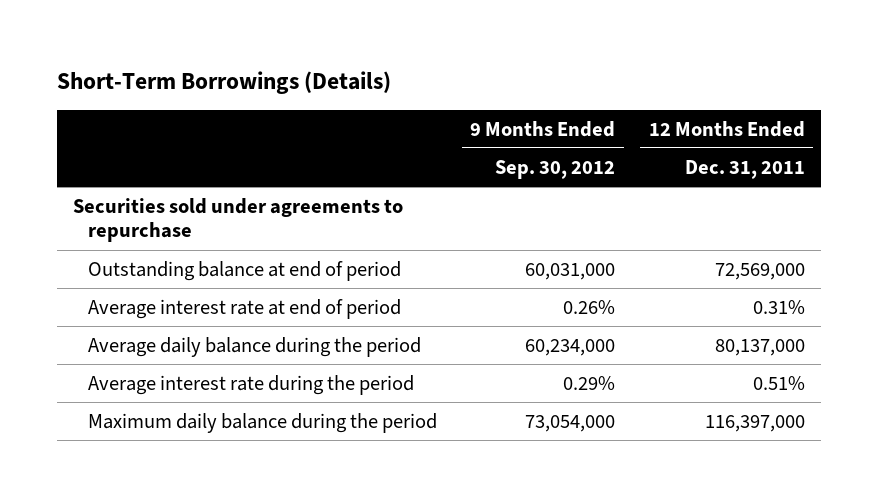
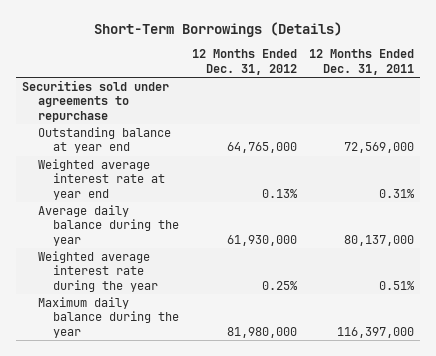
- | 9 Months Ended Sep. 30, 2012 | 12 Months Ended Dec. 31, 2011
+ | 12 Months Ended Dec. 31, 2012 | 12 Months Ended Dec. 31, 2011
- Outstanding balance at end of period | 60,031,000 | 72,569,000
- Average interest rate at end of period | 0.26% | 0.31%
- Average daily balance during the period | 60,234,000 | 80,137,000
- Average interest rate during the period | 0.29% | 0.51%
- Maximum daily balance during the period | 73,054,000 | 116,397,000
+ Outstanding balance at year end | 64,765,000 | 72,569,000
+ Weighted average interest rate at year end | 0.13% | 0.31%
+ Average daily balance during the year | 61,930,000 | 80,137,000
+ Weighted average interest rate during the year | 0.25% | 0.51%
+ Maximum daily balance during the year | 81,980,000 | 116,397,000

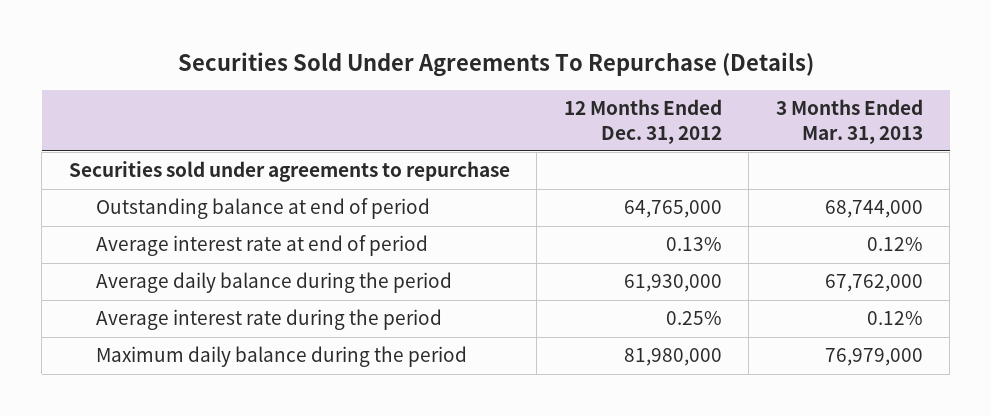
- Short-Term Borrowings (Details)
+ Securities Sold Under Agreements To Repurchase (Details)
- | 12 Months Ended Dec. 31, 2012 | 12 Months Ended Dec. 31, 2011
+ | 12 Months Ended Dec. 31, 2012 | 3 Months Ended Mar. 31, 2013
- Outstanding balance at year end | 64,765,000 | 72,569,000
- Weighted average interest rate at year end | 0.13% | 0.31%
- Average daily balance during the year | 61,930,000 | 80,137,000
- Weighted average interest rate during the year | 0.25% | 0.51%
- Maximum daily balance during the year | 81,980,000 | 116,397,000
+ Outstanding balance at end of period | 64,765,000 | 68,744,000
+ Average interest rate at end of period | 0.13% | 0.12%
+ Average daily balance during the period | 61,930,000 | 67,762,000
+ Average interest rate during the period | 0.25% | 0.12%
+ Maximum daily balance during the period | 81,980,000 | 76,979,000

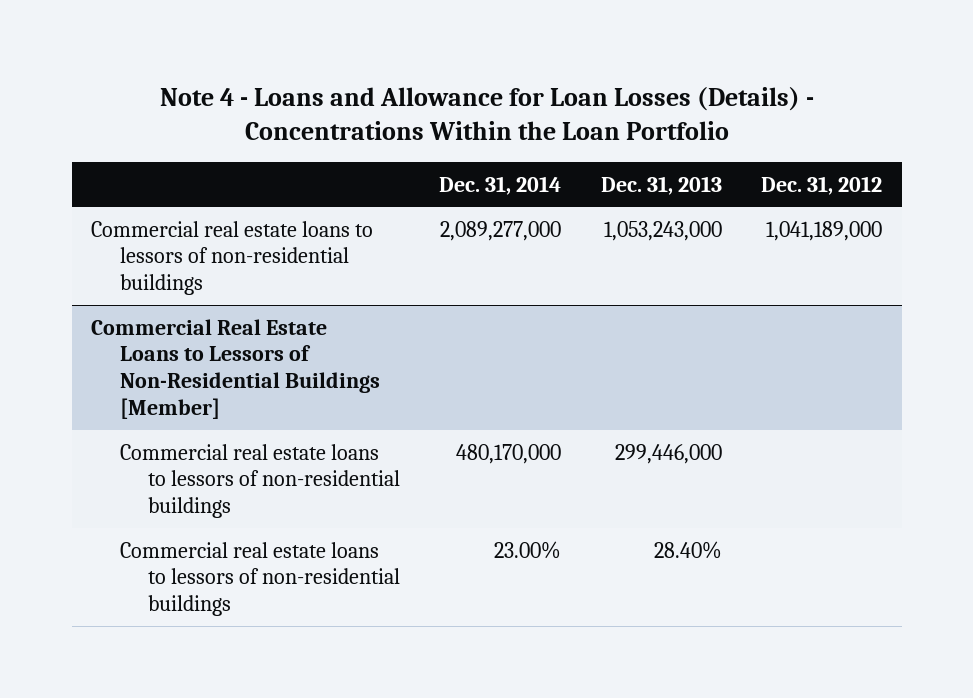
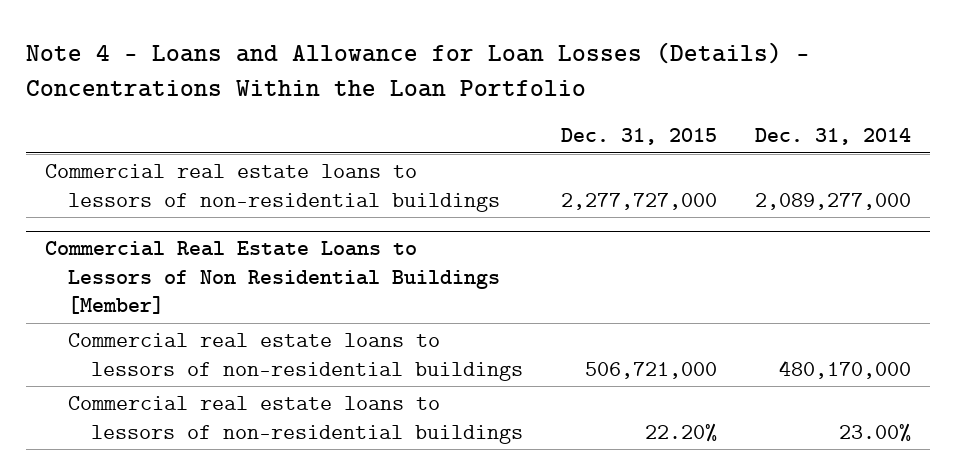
- | Dec. 31, 2014 | Dec. 31, 2013 | Dec. 31, 2012
+ | Dec. 31, 2015 | Dec. 31, 2014
- Commercial Real Estate Loans to Lessors of Non-Residential Buildings [Member]
+ Commercial Real Estate Loans to Lessors of Non Residential Buildings [Member]

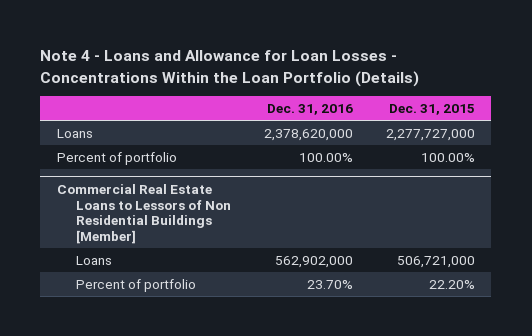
- Note 4 - Loans and Allowance for Loan Losses (Details) - Concentrations Within the Loan Portfolio
+ Note 4 - Loans and Allowance for Loan Losses - Concentrations Within the Loan Portfolio (Details)
- | Dec. 31, 2015 | Dec. 31, 2014
+ | Dec. 31, 2016 | Dec. 31, 2015
- Commercial real estate loans to lessors of non-residential buildings | 2,277,727,000 | 2,089,277,000
+ Loans | 2,378,620,000 | 2,277,727,000
+ Percent of portfolio | 100.00% | 100.00%
@ Commercial Real Estate Loans to Lessors of Non Residential Buildings [Member]
- Commercial real estate loans to lessors of non-residential buildings | 506,721,000 | 480,170,000
- Commercial real estate loans to lessors of non-residential buildings | 22.20% | 23.00%
+ Loans | 562,902,000 | 506,721,000
+ Percent of portfolio | 23.70% | 22.20%

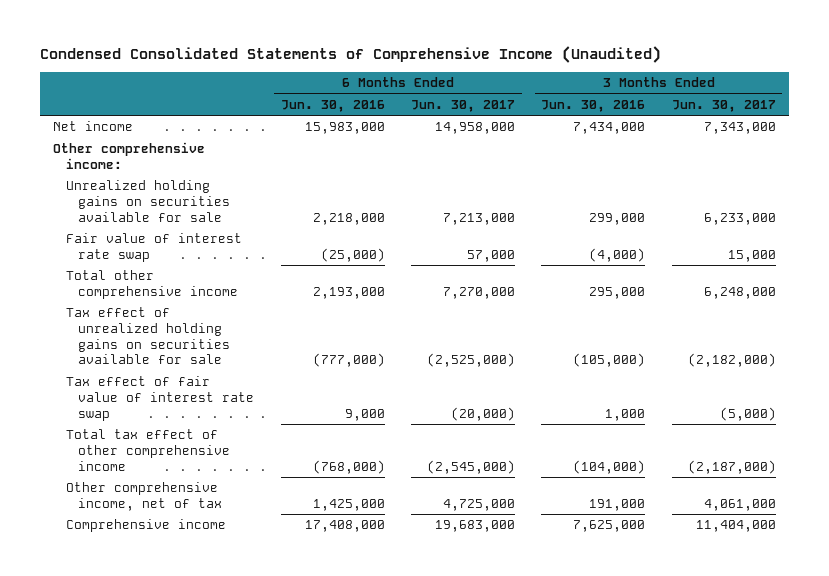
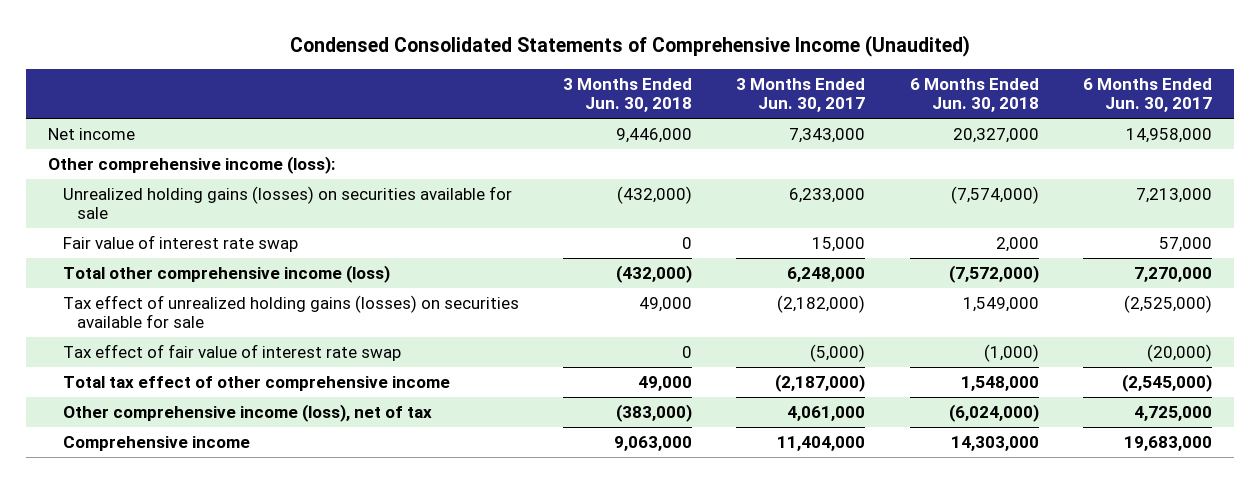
- | 6 Months Ended Jun. 30, 2016 | 6 Months Ended Jun. 30, 2017 | 3 Months Ended Jun. 30, 2016 | 3 Months Ended Jun. 30, 2017
+ | 3 Months Ended Jun. 30, 2018 | 3 Months Ended Jun. 30, 2017 | 6 Months Ended Jun. 30, 2018 | 6 Months Ended Jun. 30, 2017
- Other comprehensive income:
- Unrealized holding gains on securities available for sale | 2,218,000 | 7,213,000 | 299,000 | 6,233,000
+ Other comprehensive income (loss):
+ Unrealized holding gains (losses) on securities available for sale | (432,000) | 6,233,000 | (7,574,000) | 7,213,000
- Total other comprehensive income | 2,193,000 | 7,270,000 | 295,000 | 6,248,000
- Tax effect of unrealized holding gains on securities available for sale | (777,000) | (2,525,000) | (105,000) | (2,182,000)
+ Total other comprehensive income (loss) | (432,000) | 6,248,000 | (7,572,000) | 7,270,000
+ Tax effect of unrealized holding gains (losses) on securities available for sale | 49,000 | (2,182,000) | 1,549,000 | (2,525,000)
- Other comprehensive income, net of tax | 1,425,000 | 4,725,000 | 191,000 | 4,061,000
+ Other comprehensive income (loss), net of tax | (383,000) | 4,061,000 | (6,024,000) | 4,725,000

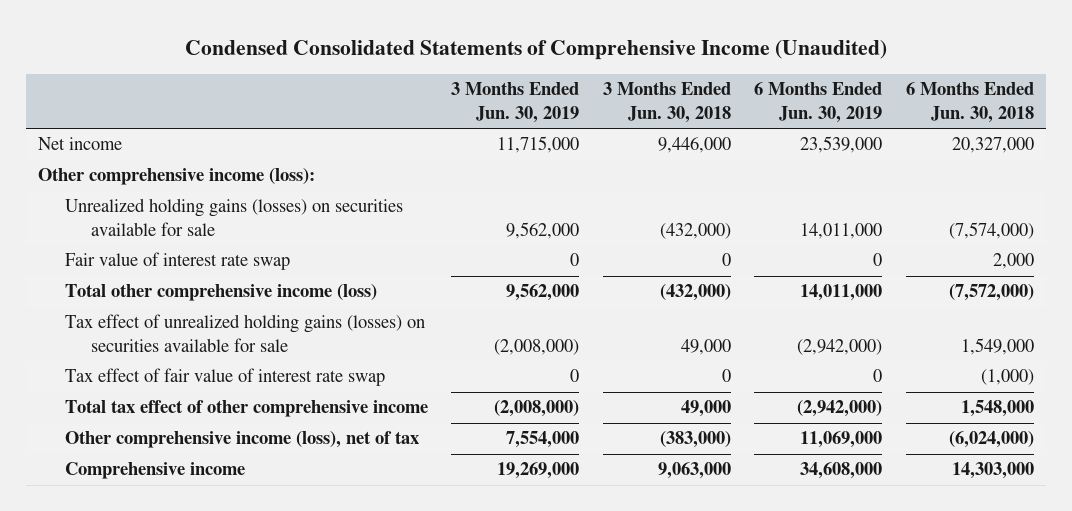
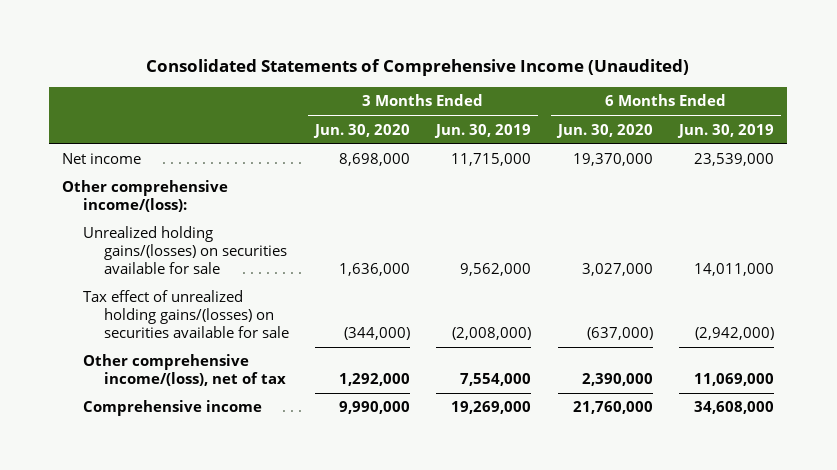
- Condensed Consolidated Statements of Comprehensive Income (Unaudited)
+ Consolidated Statements of Comprehensive Income (Unaudited)
- | 3 Months Ended Jun. 30, 2019 | 3 Months Ended Jun. 30, 2018 | 6 Months Ended Jun. 30, 2019 | 6 Months Ended Jun. 30, 2018
+ | 3 Months Ended Jun. 30, 2020 | 3 Months Ended Jun. 30, 2019 | 6 Months Ended Jun. 30, 2020 | 6 Months Ended Jun. 30, 2019
- Other comprehensive income (loss):
- Unrealized holding gains (losses) on securities available for sale | 9,562,000 | (432,000) | 14,011,000 | (7,574,000)
- Fair value of interest rate swap | 0 | 0 | 0 | 2,000
- Total other comprehensive income (loss) | 9,562,000 | (432,000) | 14,011,000 | (7,572,000)
- Tax effect of unrealized holding gains (losses) on securities available for sale | (2,008,000) | 49,000 | (2,942,000) | 1,549,000
- Tax effect of fair value of interest rate swap | 0 | 0 | 0 | (1,000)
- Total tax effect of other comprehensive income | (2,008,000) | 49,000 | (2,942,000) | 1,548,000
- Other comprehensive income (loss), net of tax | 7,554,000 | (383,000) | 11,069,000 | (6,024,000)
+ Other comprehensive income/(loss):
+ Unrealized holding gains/(losses) on securities available for sale | 1,636,000 | 9,562,000 | 3,027,000 | 14,011,000
+ Tax effect of unrealized holding gains/(losses) on securities available for sale | (344,000) | (2,008,000) | (637,000) | (2,942,000)
+ Other comprehensive income/(loss), net of tax | 1,292,000 | 7,554,000 | 2,390,000 | 11,069,000

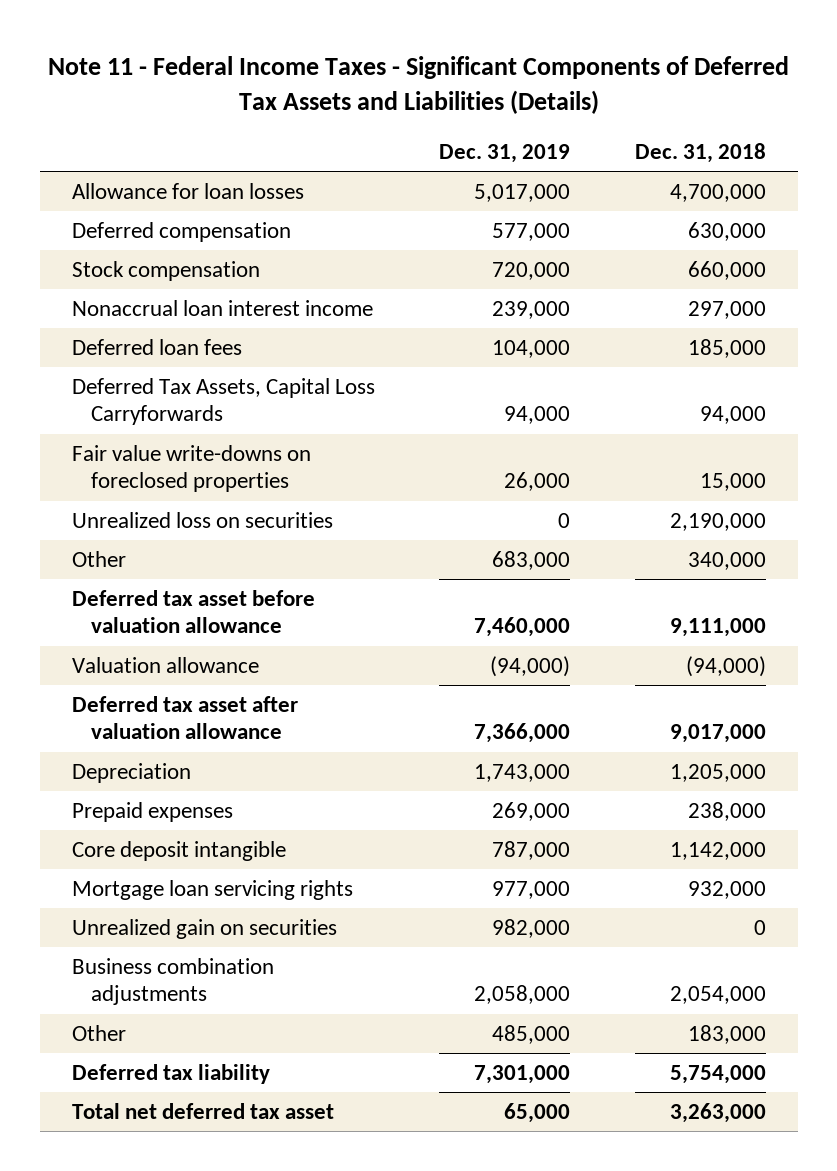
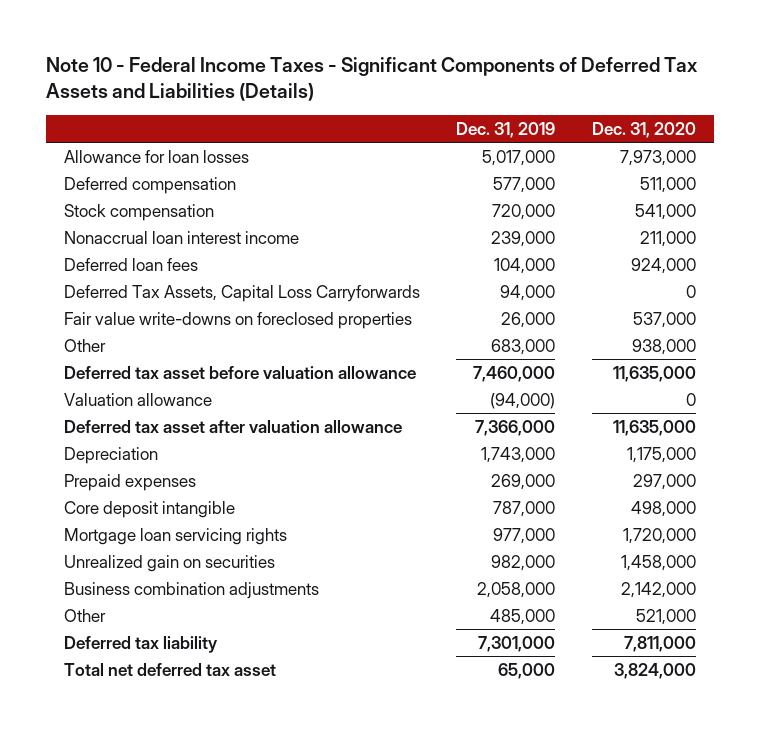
- Note 11 - Federal Income Taxes - Significant Components of Deferred Tax Assets and Liabilities (Details)
+ Note 10 - Federal Income Taxes - Significant Components of Deferred Tax Assets and Liabilities (Details)
- | Dec. 31, 2019 | Dec. 31, 2018
+ | Dec. 31, 2019 | Dec. 31, 2020
- Unrealized loss on securities | 0 | 2,190,000

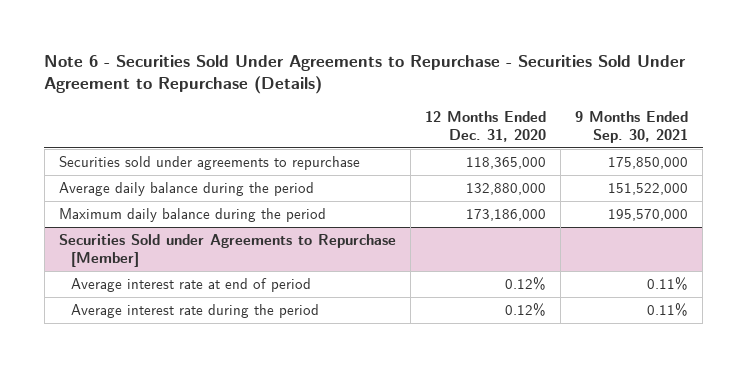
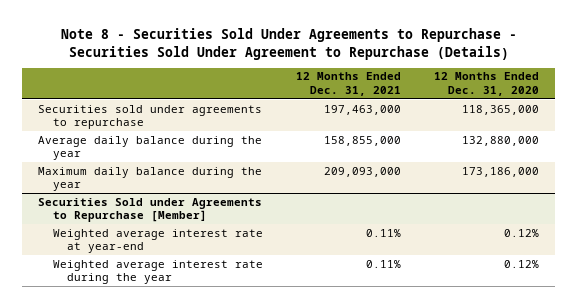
- Note 6 - Securities Sold Under Agreements to Repurchase - Securities Sold Under Agreement to Repurchase (Details)
+ Note 8 - Securities Sold Under Agreements to Repurchase - Securities Sold Under Agreement to Repurchase (Details)
- | 12 Months Ended Dec. 31, 2020 | 9 Months Ended Sep. 30, 2021
+ | 12 Months Ended Dec. 31, 2021 | 12 Months Ended Dec. 31, 2020
- Average daily balance during the period | 132,880,000 | 151,522,000
- Maximum daily balance during the period | 173,186,000 | 195,570,000
+ Average daily balance during the year | 158,855,000 | 132,880,000
+ Maximum daily balance during the year | 209,093,000 | 173,186,000
@ Securities Sold under Agreements to Repurchase [Member]
- Average interest rate at end of period | 0.12% | 0.11%
- Average interest rate during the period | 0.12% | 0.11%
+ Weighted average interest rate at year-end | 0.11% | 0.12%
+ Weighted average interest rate during the year | 0.11% | 0.12%

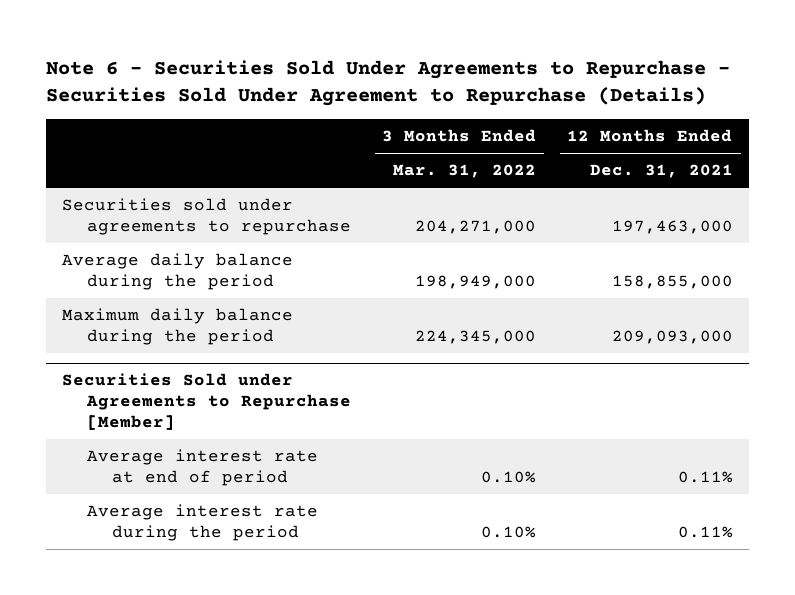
- Note 8 - Securities Sold Under Agreements to Repurchase - Securities Sold Under Agreement to Repurchase (Details)
+ Note 6 - Securities Sold Under Agreements to Repurchase - Securities Sold Under Agreement to Repurchase (Details)
- | 12 Months Ended Dec. 31, 2021 | 12 Months Ended Dec. 31, 2020
+ | 3 Months Ended Mar. 31, 2022 | 12 Months Ended Dec. 31, 2021
- Average daily balance during the year | 158,855,000 | 132,880,000
- Maximum daily balance during the year | 209,093,000 | 173,186,000
+ Average daily balance during the period | 198,949,000 | 158,855,000
+ Maximum daily balance during the period | 224,345,000 | 209,093,000
@ Securities Sold under Agreements to Repurchase [Member]
- Weighted average interest rate at year-end | 0.11% | 0.12%
- Weighted average interest rate during the year | 0.11% | 0.12%
+ Average interest rate at end of period | 0.10% | 0.11%
+ Average interest rate during the period | 0.10% | 0.11%

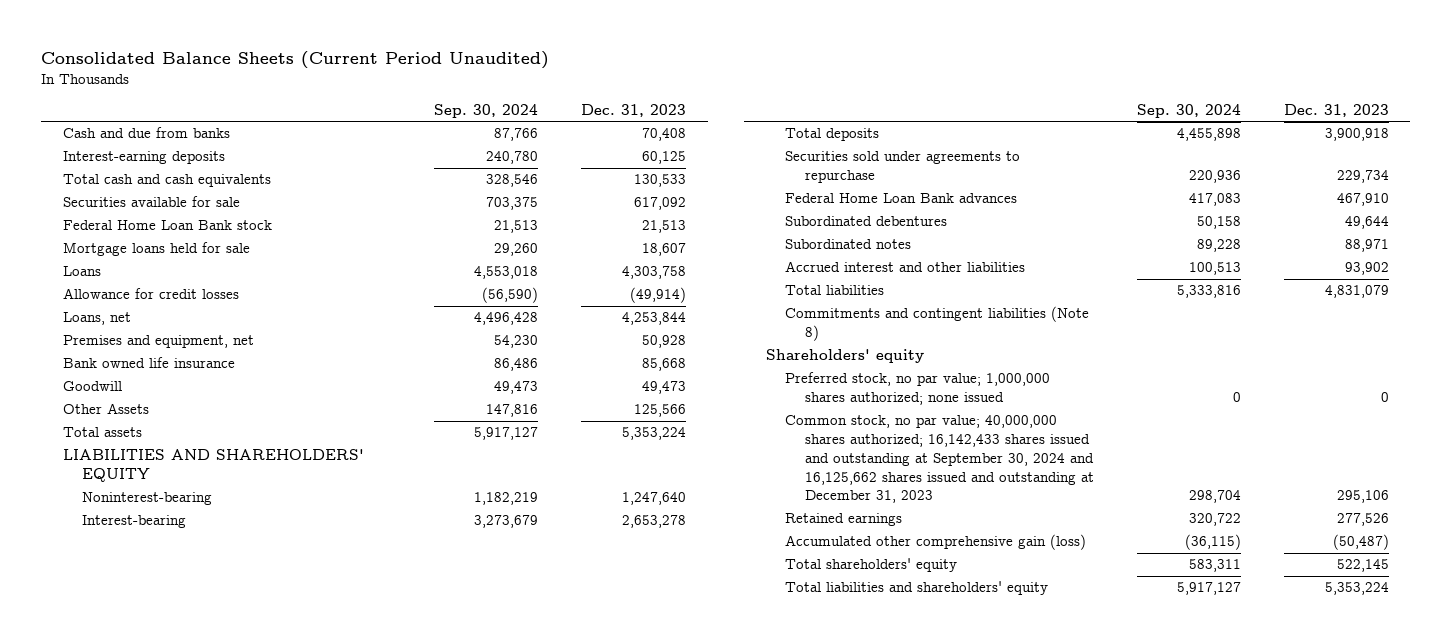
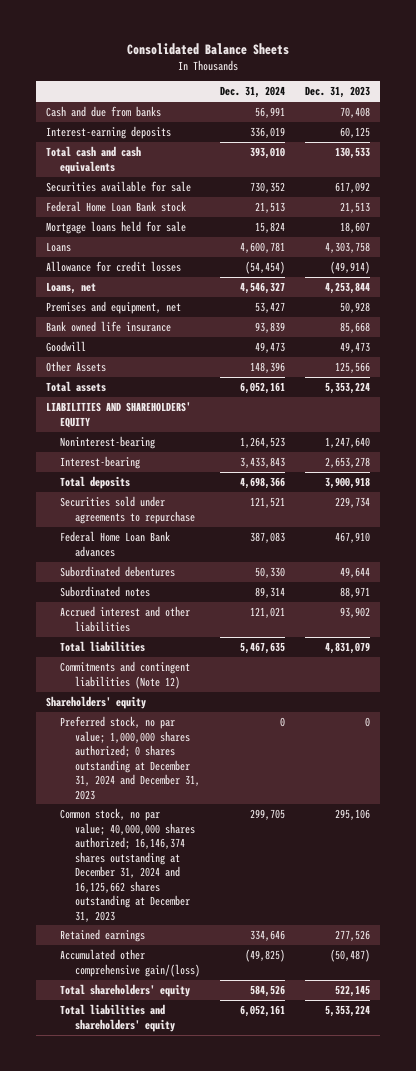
- Consolidated Balance Sheets (Current Period Unaudited)
+ Consolidated Balance Sheets
- | Sep. 30, 2024 | Dec. 31, 2023
+ | Dec. 31, 2024 | Dec. 31, 2023
- Commitments and contingent liabilities (Note 8)
+ Commitments and contingent liabilities (Note 12)
- Preferred stock, no par value; 1,000,000 shares authorized; none issued | 0 | 0
- Common stock, no par value; 40,000,000 shares authorized; 16,142,433 shares issued and outstanding at September 30, 2024 and 16,125,662 shares issued and outstanding at December 31, 2023 | 298,704 | 295,106
+ Preferred stock, no par value; 1,000,000 shares authorized; 0 shares outstanding at December 31, 2024 and December 31, 2023 | 0 | 0
+ Common stock, no par value; 40,000,000 shares authorized; 16,146,374 shares outstanding at December 31, 2024 and 16,125,662 shares outstanding at December 31, 2023 | 299,705 | 295,106
- Accumulated other comprehensive gain (loss) | (36,115) | (50,487)
+ Accumulated other comprehensive gain/(loss) | (49,825) | (50,487)

